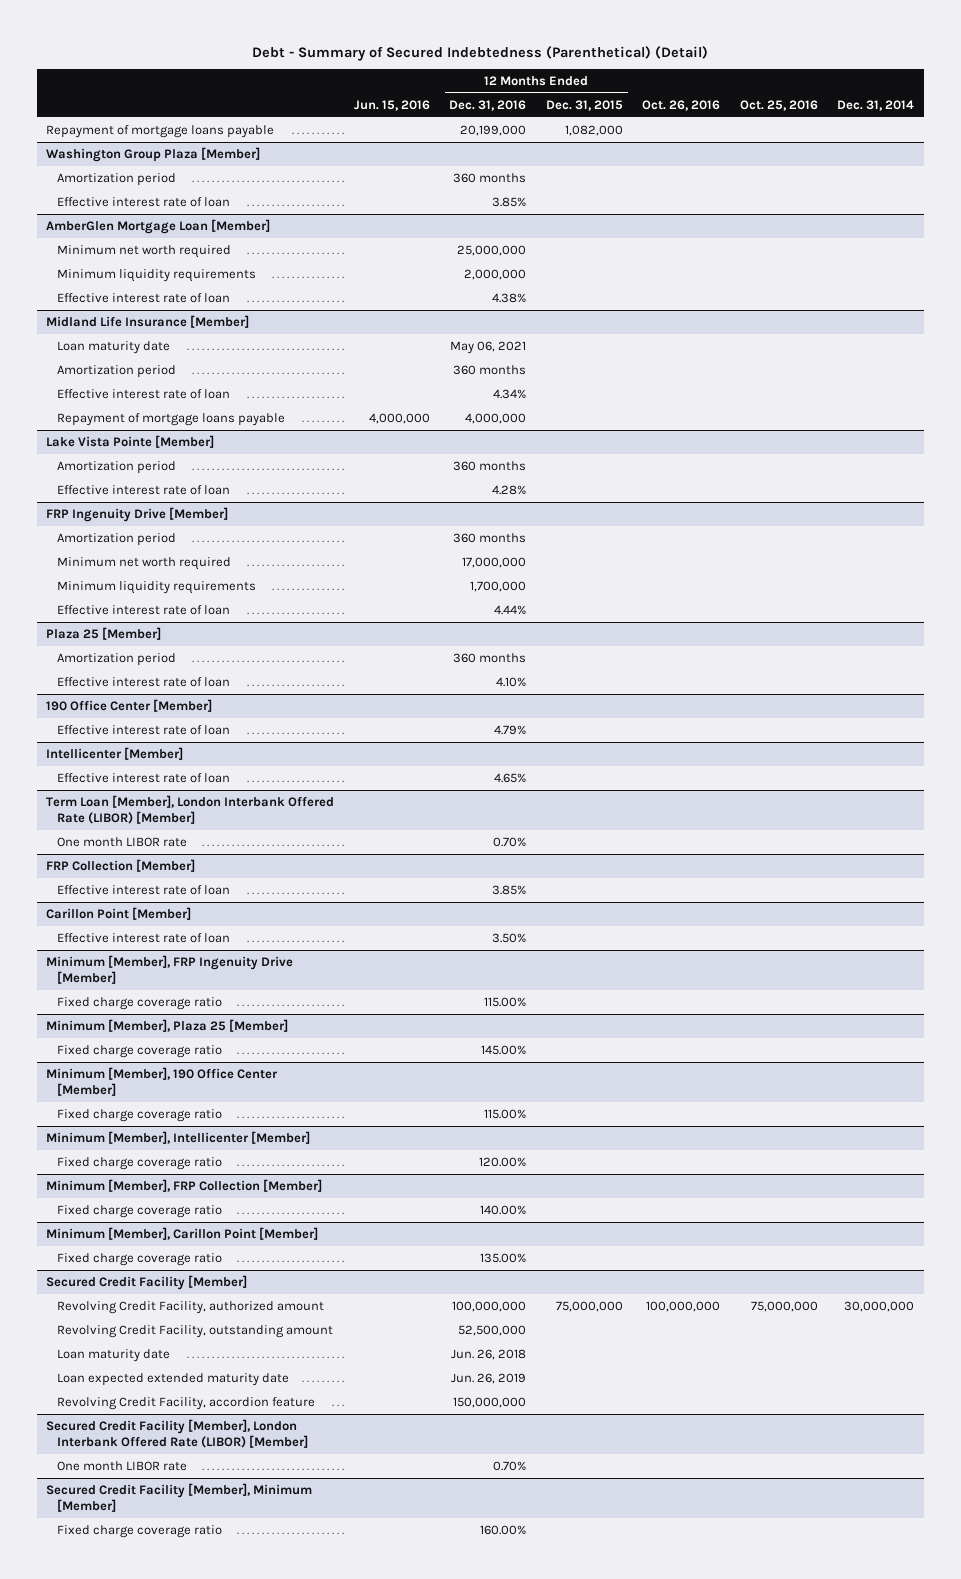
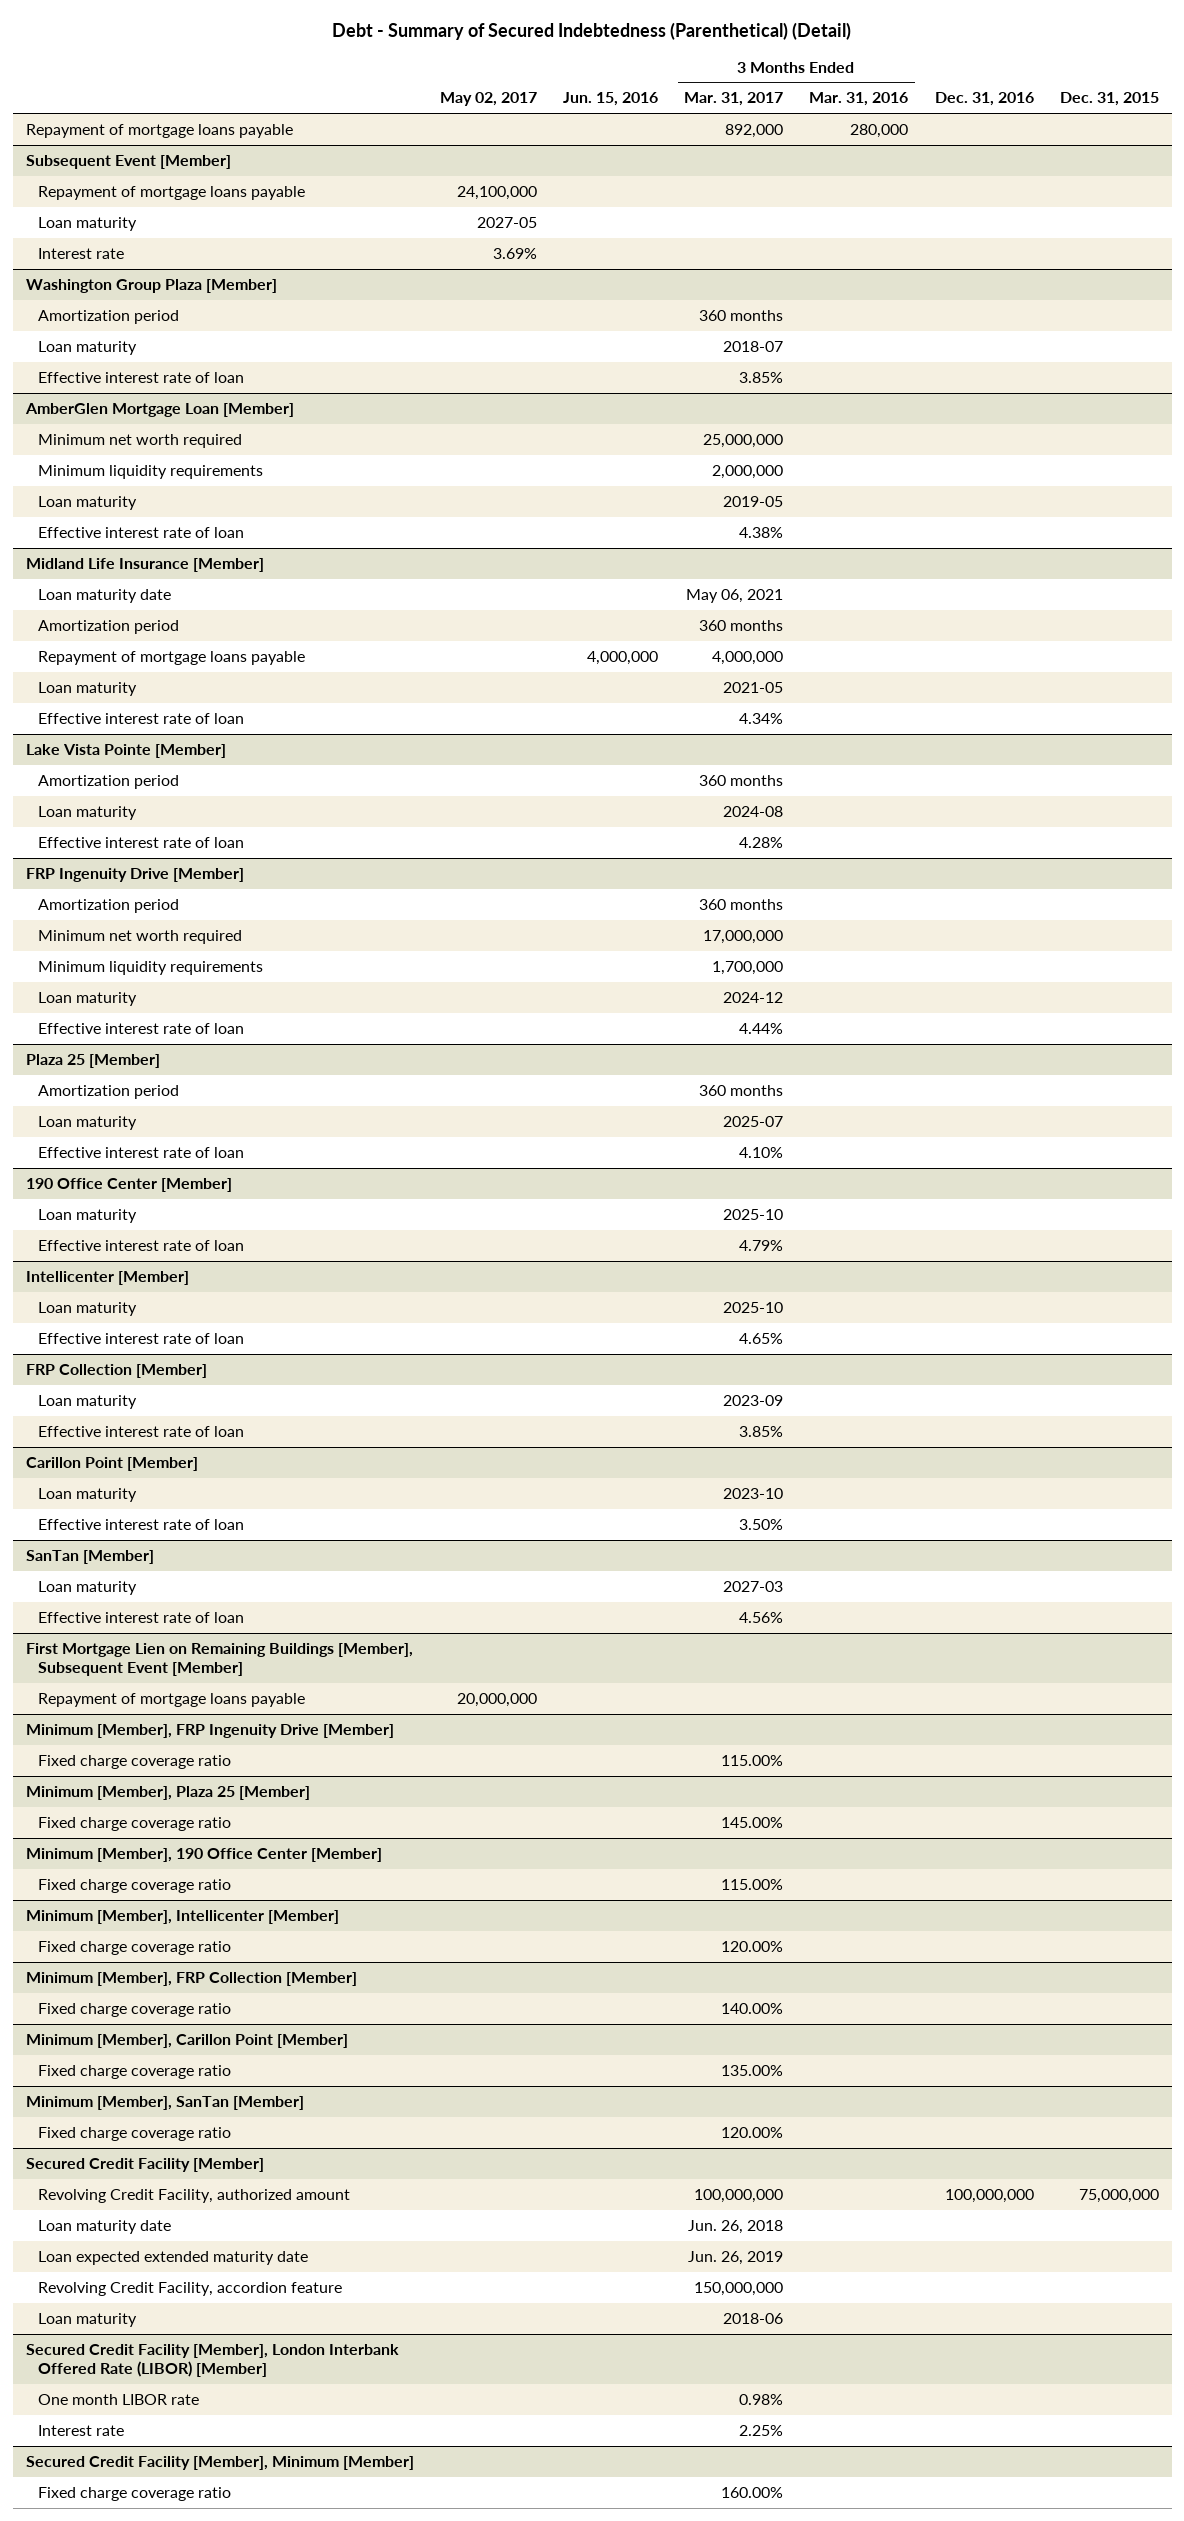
- | Jun. 15, 2016 | 12 Months Ended Dec. 31, 2016 | 12 Months Ended Dec. 31, 2015 | Oct. 26, 2016 | Oct. 25, 2016 | Dec. 31, 2014
+ | May 02, 2017 | Jun. 15, 2016 | 3 Months Ended Mar. 31, 2017 | 3 Months Ended Mar. 31, 2016 | Dec. 31, 2016 | Dec. 31, 2015
+ Subsequent Event [Member]
+ Repayment of mortgage loans payable | 24,100,000 | | | | |
+ Loan maturity | 2027-05 | | | | |
+ Interest rate | 3.69% | | | | |
@ Washington Group Plaza [Member]
+ Loan maturity | | | 2018-07 | | |
@ AmberGlen Mortgage Loan [Member]
+ Loan maturity | | | 2019-05 | | |
@ Midland Life Insurance [Member]
+ Loan maturity | | | 2021-05 | | |
moved down: Effective interest rate of loan | | | 4.34% | | |
@ Lake Vista Pointe [Member]
+ Loan maturity | | | 2024-08 | | |
@ FRP Ingenuity Drive [Member]
+ Loan maturity | | | 2024-12 | | |
@ Plaza 25 [Member]
+ Loan maturity | | | 2025-07 | | |
@ 190 Office Center [Member]
+ Loan maturity | | | 2025-10 | | |
@ Intellicenter [Member]
+ Loan maturity | | | 2025-10 | | |
- Term Loan [Member], London Interbank Offered Rate (LIBOR) [Member]
- One month LIBOR rate | | 0.70% | | | |
@ FRP Collection [Member]
+ Loan maturity | | | 2023-09 | | |
@ Carillon Point [Member]
+ Loan maturity | | | 2023-10 | | |
+ SanTan [Member]
+ Loan maturity | | | 2027-03 | | |
+ Effective interest rate of loan | | | 4.56% | | |
+ First Mortgage Lien on Remaining Buildings [Member], Subsequent Event [Member]
+ Repayment of mortgage loans payable | 20,000,000 | | | | |
+ Minimum [Member], SanTan [Member]
+ Fixed charge coverage ratio | | | 120.00% | | |
@ Secured Credit Facility [Member]
- Revolving Credit Facility, outstanding amount | | 52,500,000 | | | |
+ Loan maturity | | | 2018-06 | | |
@ Secured Credit Facility [Member], London Interbank Offered Rate (LIBOR) [Member]
+ Interest rate | | | 2.25% | | |

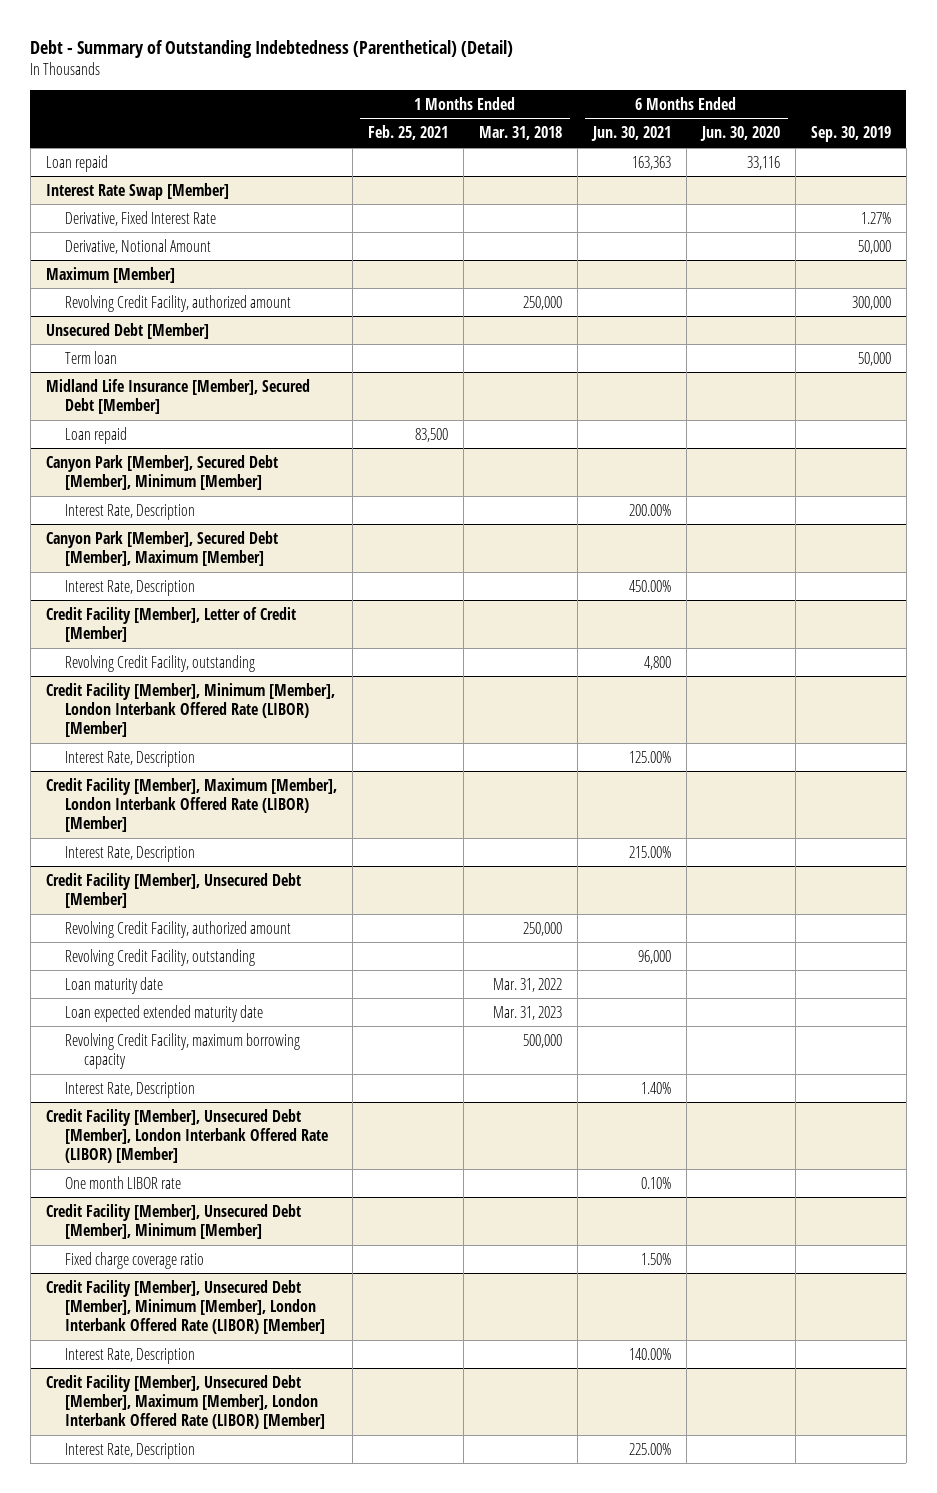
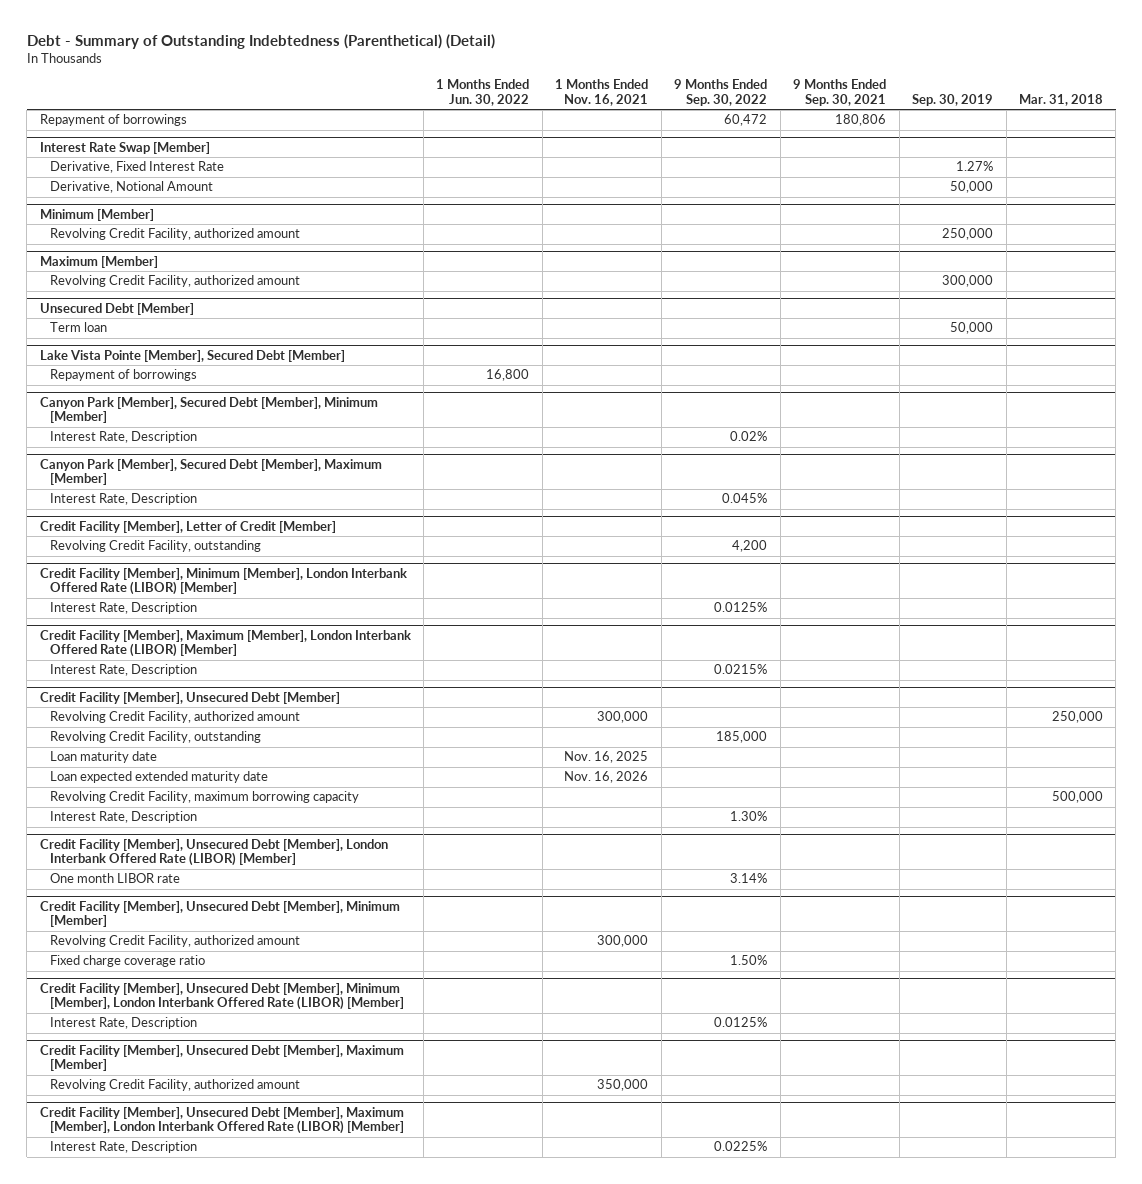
- | 1 Months Ended Feb. 25, 2021 | 1 Months Ended Mar. 31, 2018 | 6 Months Ended Jun. 30, 2021 | 6 Months Ended Jun. 30, 2020 | Sep. 30, 2019
+ | 1 Months Ended Jun. 30, 2022 | 1 Months Ended Nov. 16, 2021 | 9 Months Ended Sep. 30, 2022 | 9 Months Ended Sep. 30, 2021 | Sep. 30, 2019 | Mar. 31, 2018
- Loan repaid | | | 163,363 | 33,116 |
+ Repayment of borrowings | | | 60,472 | 180,806 | |
+ Minimum [Member]
+ Revolving Credit Facility, authorized amount | | | | | 250,000 |
- Midland Life Insurance [Member], Secured Debt [Member]
- Loan repaid | 83,500 | | | |
+ Lake Vista Pointe [Member], Secured Debt [Member]
+ Repayment of borrowings | 16,800 | | | | |
@ Credit Facility [Member], Unsecured Debt [Member], Minimum [Member]
+ Revolving Credit Facility, authorized amount | | 300,000 | | | |
+ Credit Facility [Member], Unsecured Debt [Member], Maximum [Member]
+ Revolving Credit Facility, authorized amount | | 350,000 | | | |

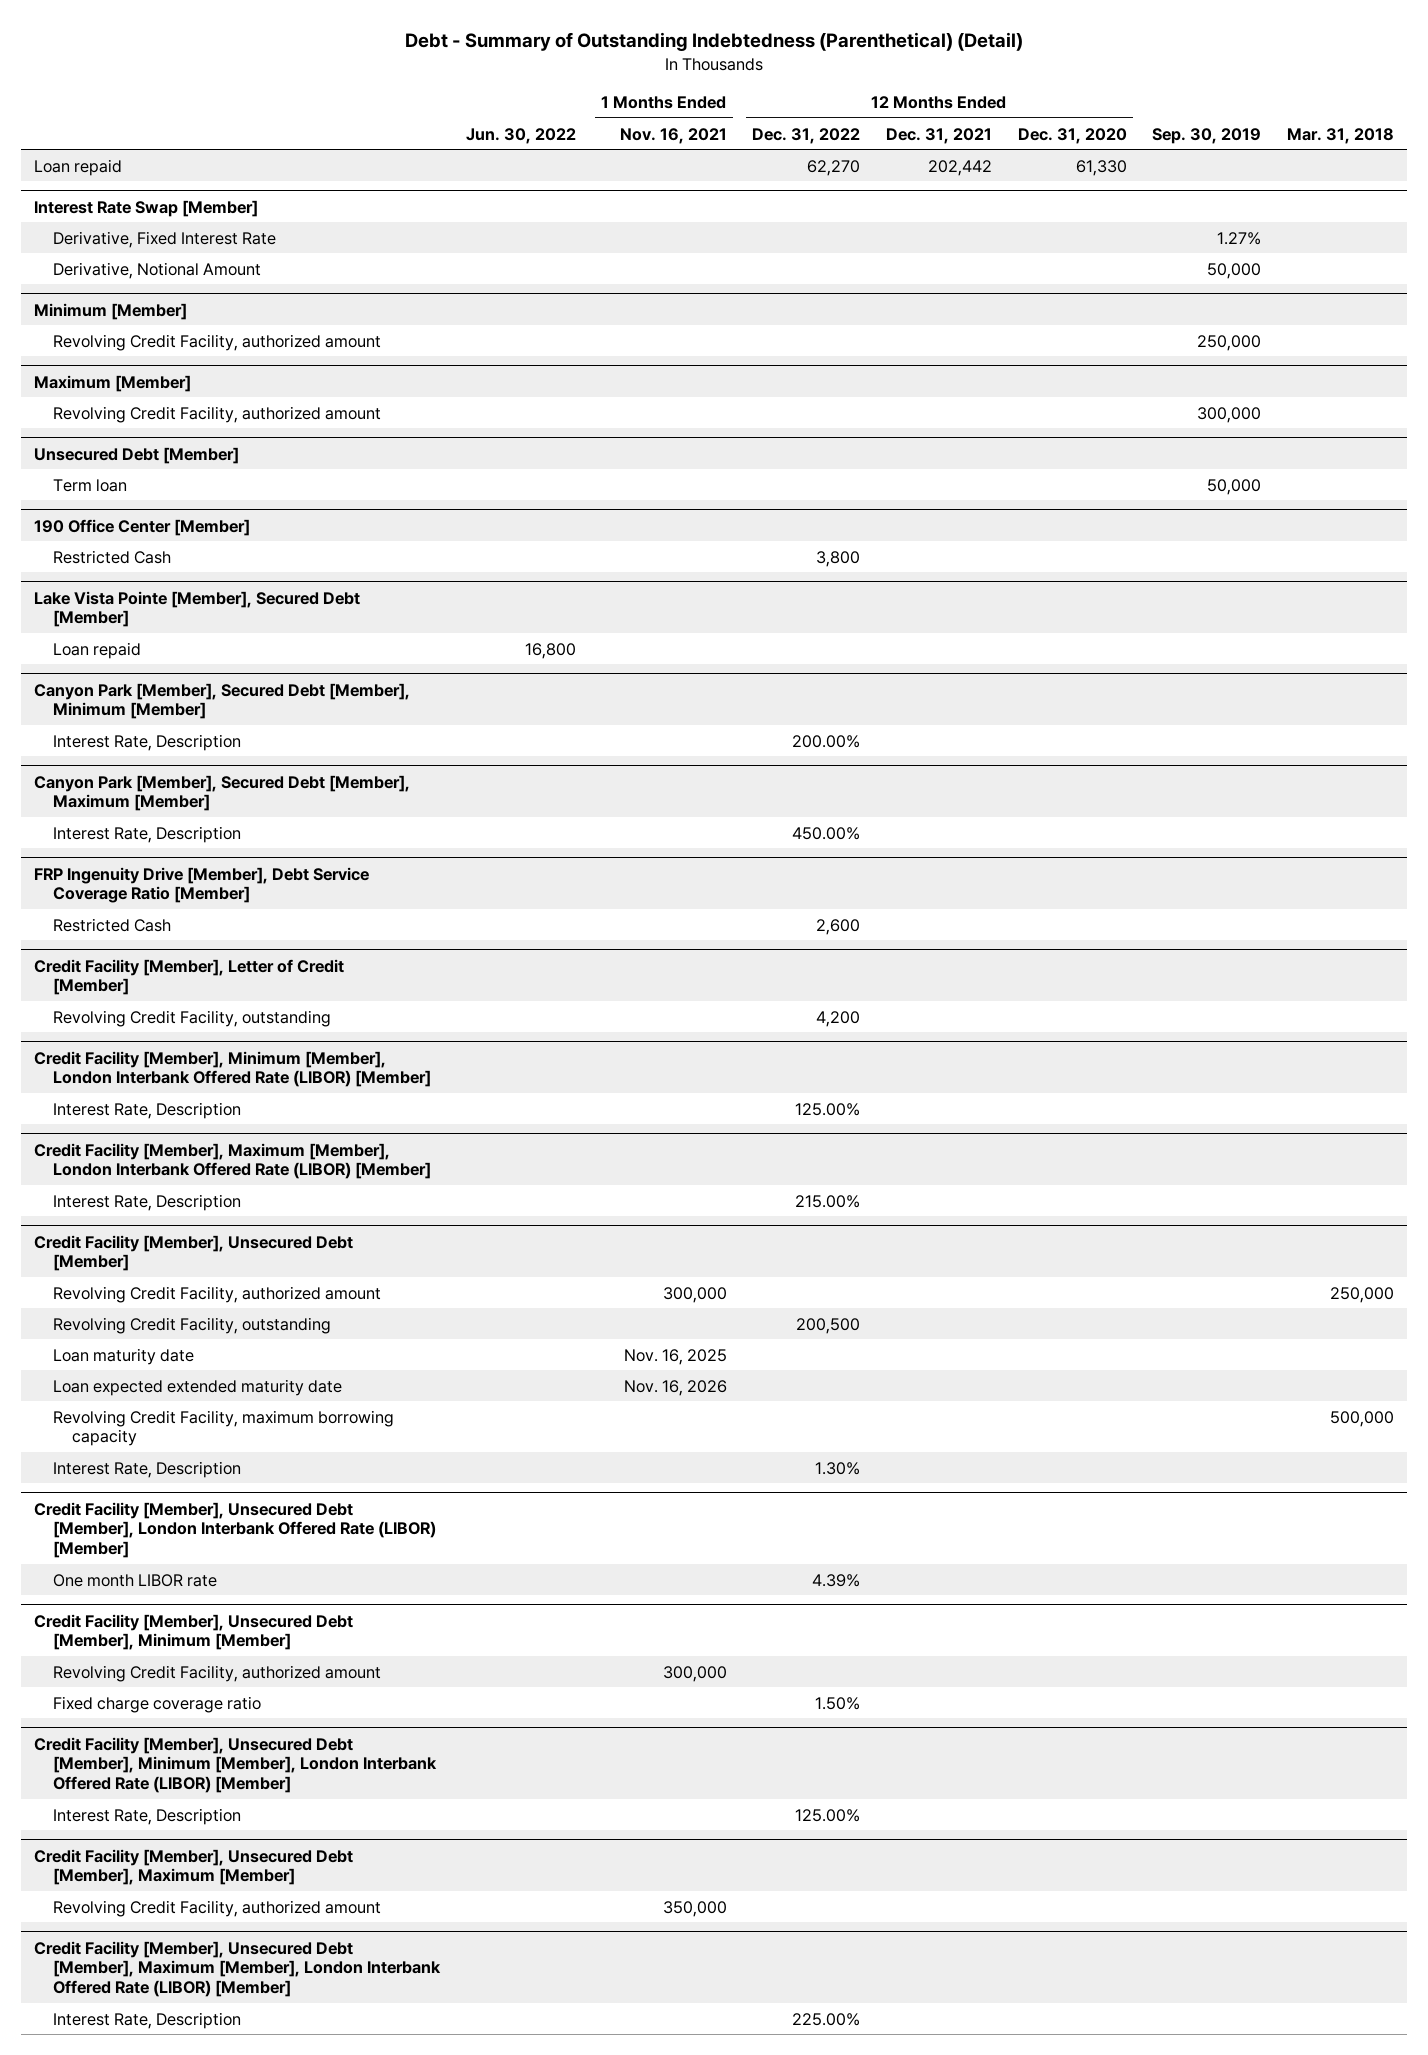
- | 1 Months Ended Jun. 30, 2022 | 1 Months Ended Nov. 16, 2021 | 9 Months Ended Sep. 30, 2022 | 9 Months Ended Sep. 30, 2021 | Sep. 30, 2019 | Mar. 31, 2018
+ | Jun. 30, 2022 | 1 Months Ended Nov. 16, 2021 | 12 Months Ended Dec. 31, 2022 | 12 Months Ended Dec. 31, 2021 | 12 Months Ended Dec. 31, 2020 | Sep. 30, 2019 | Mar. 31, 2018
- Repayment of borrowings | | | 60,472 | 180,806 | |
+ Loan repaid | | | 62,270 | 202,442 | 61,330 | |
+ 190 Office Center [Member]
+ Restricted Cash | | | 3,800 | | | |
@ Lake Vista Pointe [Member], Secured Debt [Member]
- Repayment of borrowings | 16,800 | | | | |
+ Loan repaid | 16,800 | | | | | |
+ FRP Ingenuity Drive [Member], Debt Service Coverage Ratio [Member]
+ Restricted Cash | | | 2,600 | | | |

